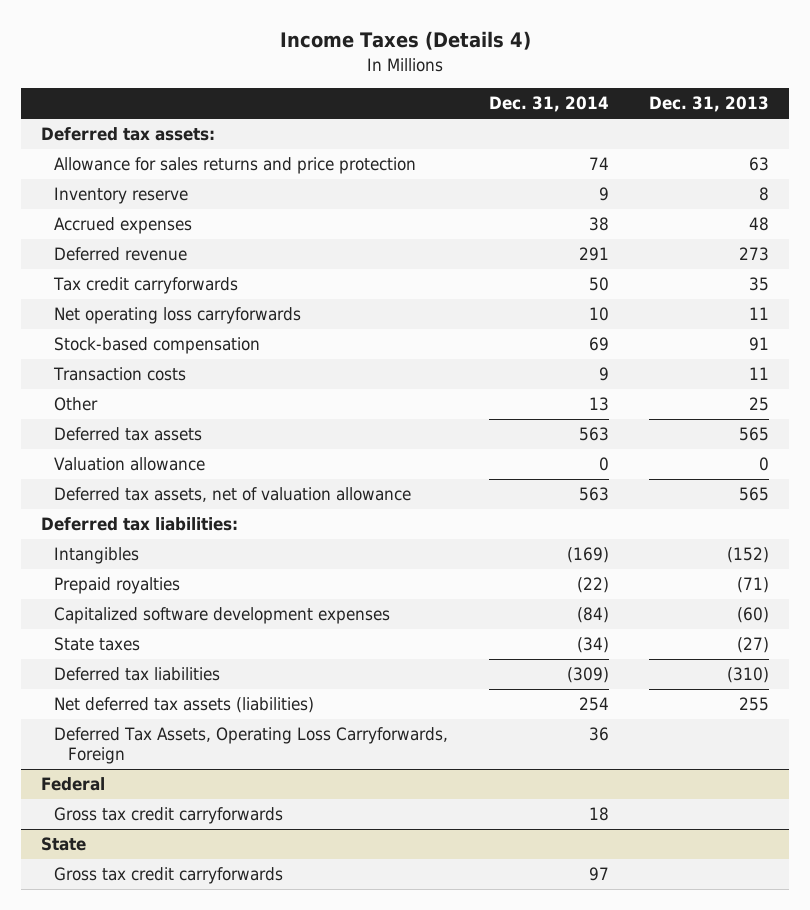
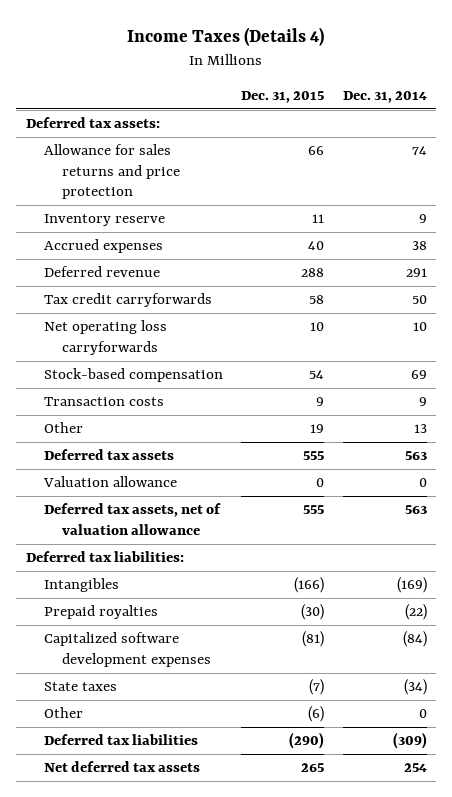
- | Dec. 31, 2014 | Dec. 31, 2013
+ | Dec. 31, 2015 | Dec. 31, 2014
+ Other | (6) | 0
- Net deferred tax assets (liabilities) | 254 | 255
- Deferred Tax Assets, Operating Loss Carryforwards, Foreign | 36 |
- Federal
- Gross tax credit carryforwards | 18 |
- State
- Gross tax credit carryforwards | 97 |
+ Net deferred tax assets | 265 | 254

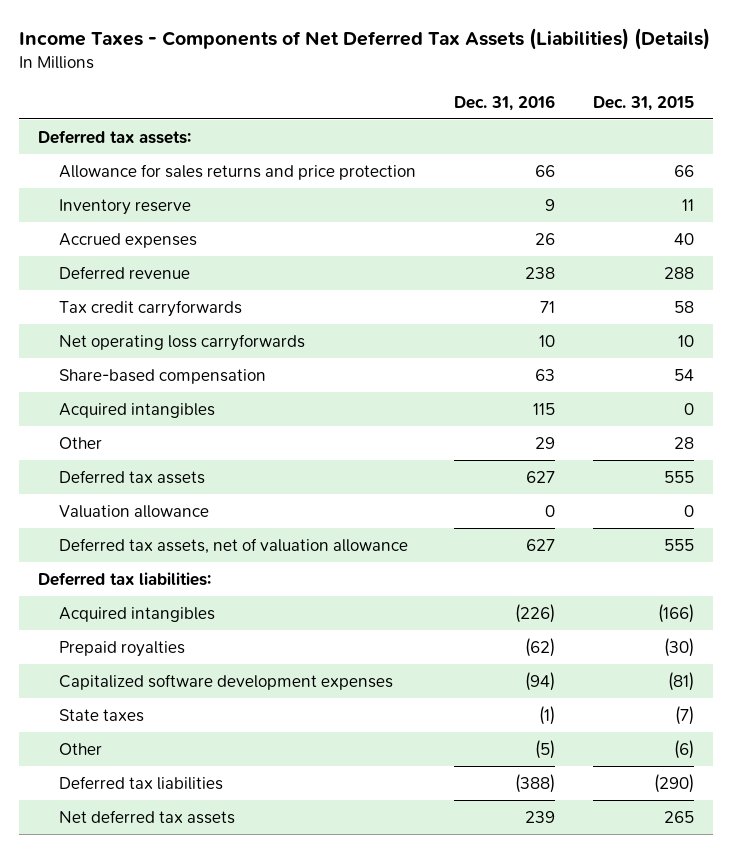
- Income Taxes (Details 4)
+ Income Taxes - Components of Net Deferred Tax Assets (Liabilities) (Details)
- | Dec. 31, 2015 | Dec. 31, 2014
+ | Dec. 31, 2016 | Dec. 31, 2015
- Stock-based compensation | 54 | 69
- Transaction costs | 9 | 9
- Other | 19 | 13
+ Share-based compensation | 63 | 54
+ Acquired intangibles | 115 | 0
+ Other | 29 | 28
- Intangibles | (166) | (169)
+ Acquired intangibles | (226) | (166)

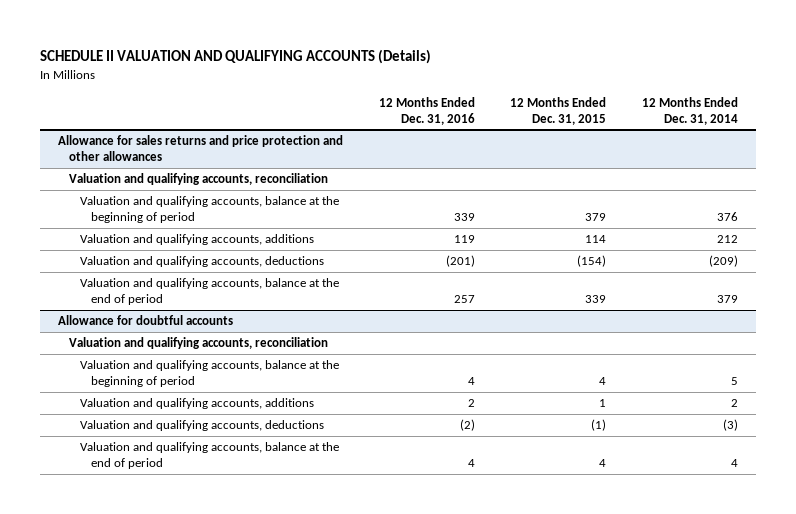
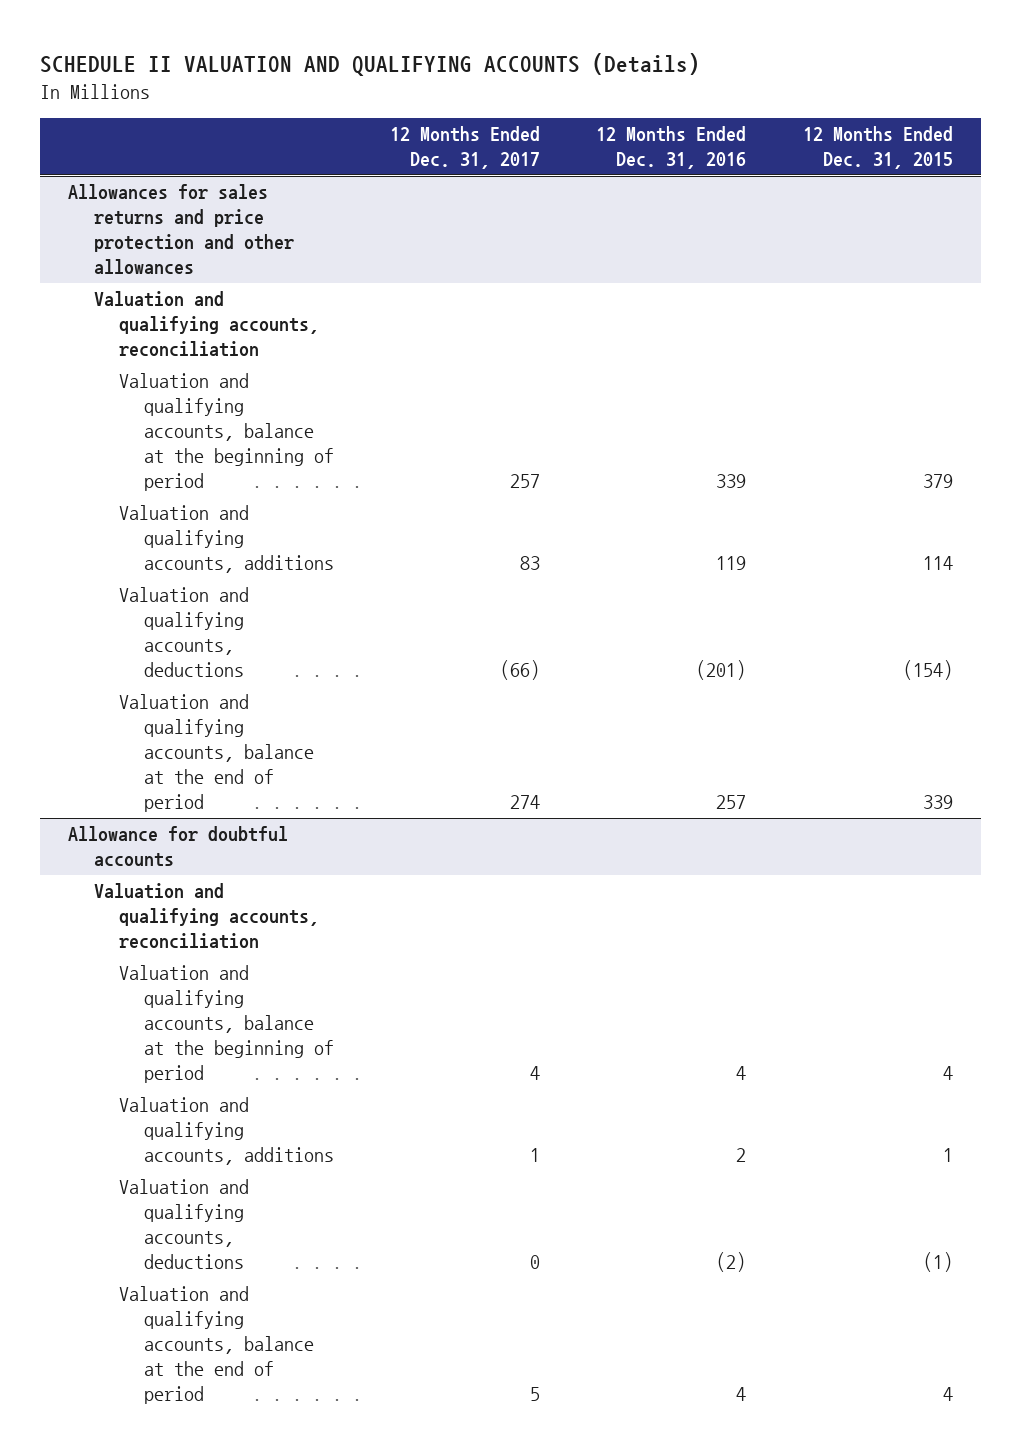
- | 12 Months Ended Dec. 31, 2016 | 12 Months Ended Dec. 31, 2015 | 12 Months Ended Dec. 31, 2014
+ | 12 Months Ended Dec. 31, 2017 | 12 Months Ended Dec. 31, 2016 | 12 Months Ended Dec. 31, 2015
- Allowance for sales returns and price protection and other allowances
+ Allowances for sales returns and price protection and other allowances

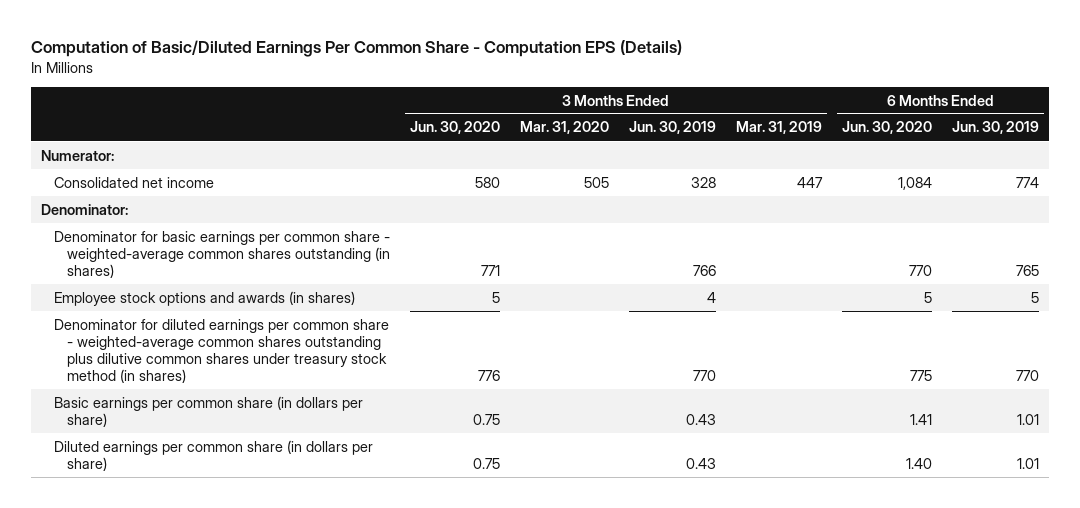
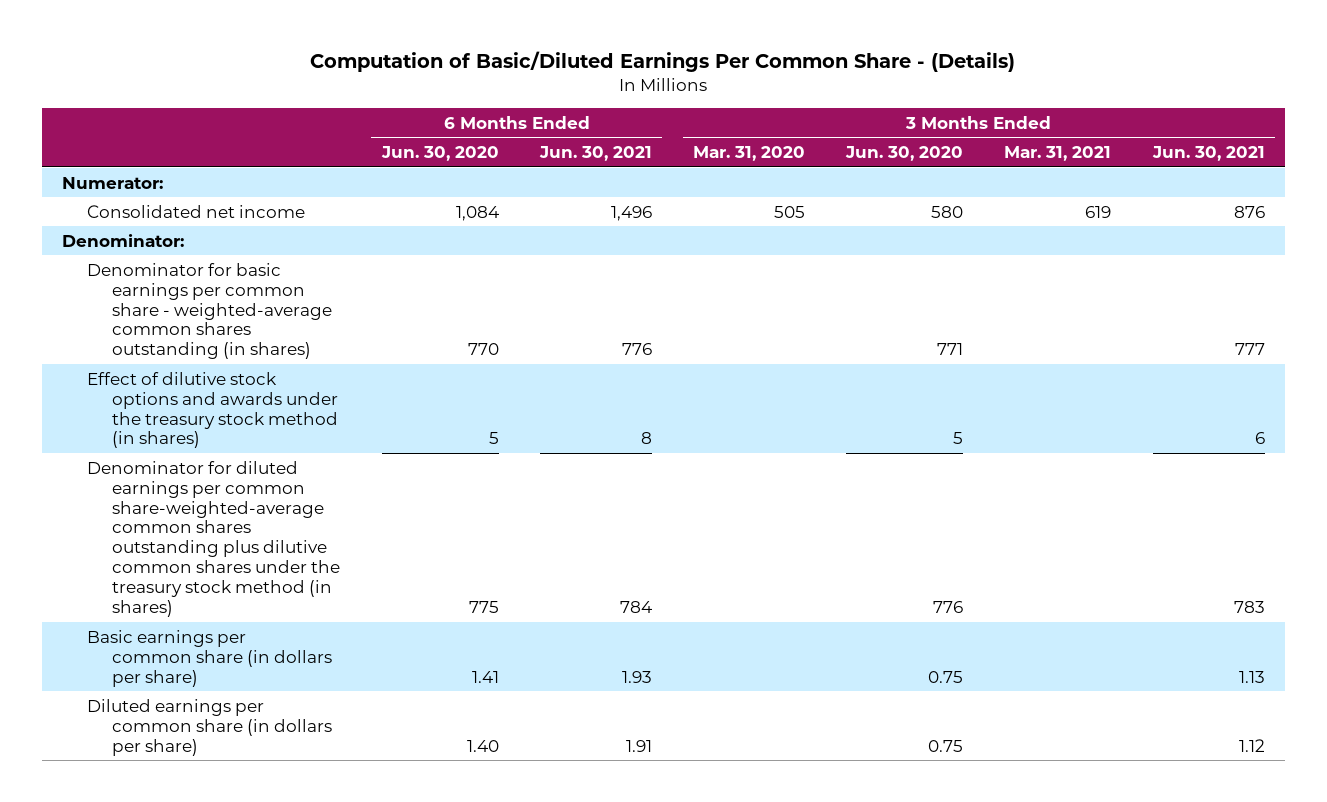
- Computation of Basic/Diluted Earnings Per Common Share - Computation EPS (Details)
+ Computation of Basic/Diluted Earnings Per Common Share - (Details)
- | 3 Months Ended Jun. 30, 2020 | 3 Months Ended Mar. 31, 2020 | 3 Months Ended Jun. 30, 2019 | 3 Months Ended Mar. 31, 2019 | 6 Months Ended Jun. 30, 2020 | 6 Months Ended Jun. 30, 2019
+ | 6 Months Ended Jun. 30, 2020 | 6 Months Ended Jun. 30, 2021 | 3 Months Ended Mar. 31, 2020 | 3 Months Ended Jun. 30, 2020 | 3 Months Ended Mar. 31, 2021 | 3 Months Ended Jun. 30, 2021
- Employee stock options and awards (in shares) | 5 | | 4 | | 5 | 5
- Denominator for diluted earnings per common share - weighted-average common shares outstanding plus dilutive common shares under treasury stock method (in shares) | 776 | | 770 | | 775 | 770
+ Effect of dilutive stock options and awards under the treasury stock method (in shares) | 5 | 8 | | 5 | | 6
+ Denominator for diluted earnings per common share-weighted-average common shares outstanding plus dilutive common shares under the treasury stock method (in shares) | 775 | 784 | | 776 | | 783

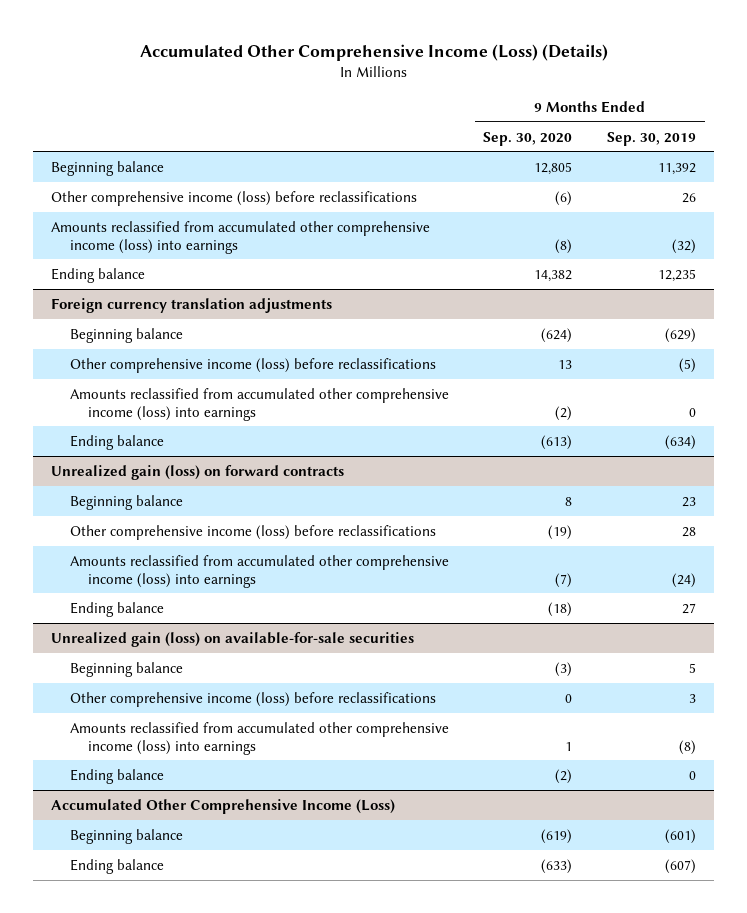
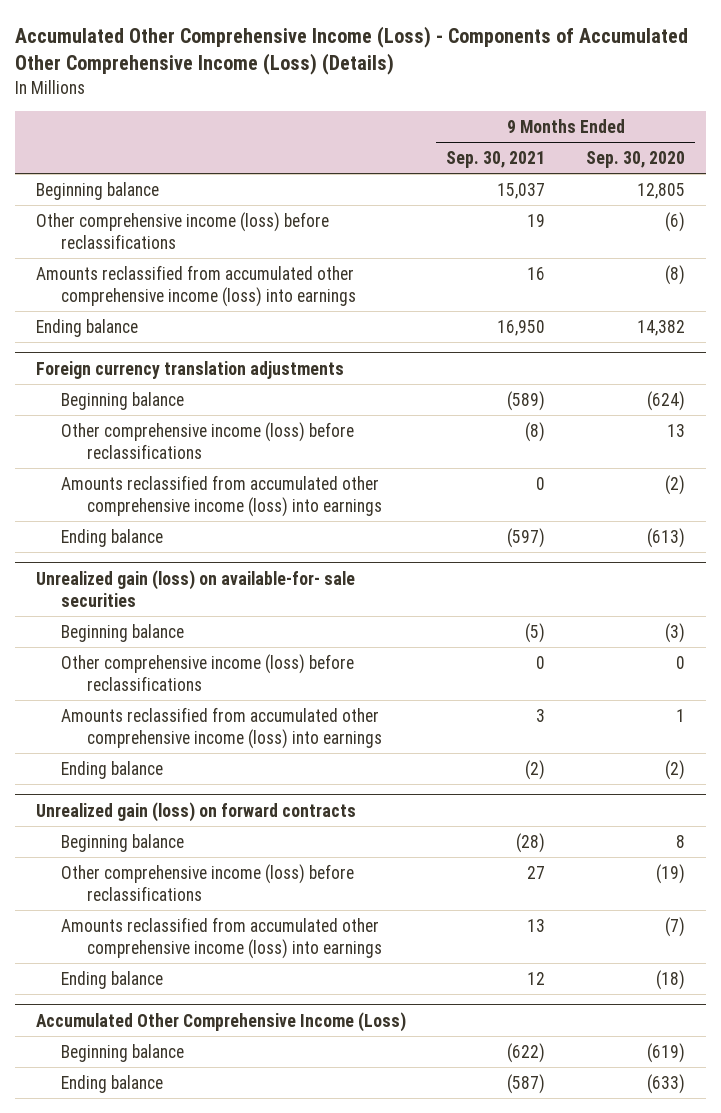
- Accumulated Other Comprehensive Income (Loss) (Details)
+ Accumulated Other Comprehensive Income (Loss) - Components of Accumulated Other Comprehensive Income (Loss) (Details)
- | 9 Months Ended Sep. 30, 2020 | 9 Months Ended Sep. 30, 2019
+ | 9 Months Ended Sep. 30, 2021 | 9 Months Ended Sep. 30, 2020
+ Unrealized gain (loss) on available-for- sale securities
+ Beginning balance | (5) | (3)
+ Other comprehensive income (loss) before reclassifications | 0 | 0
+ Amounts reclassified from accumulated other comprehensive income (loss) into earnings | 3 | 1
+ Ending balance | (2) | (2)
- Unrealized gain (loss) on available-for-sale securities
- Beginning balance | (3) | 5
- Other comprehensive income (loss) before reclassifications | 0 | 3
- Amounts reclassified from accumulated other comprehensive income (loss) into earnings | 1 | (8)
- Ending balance | (2) | 0

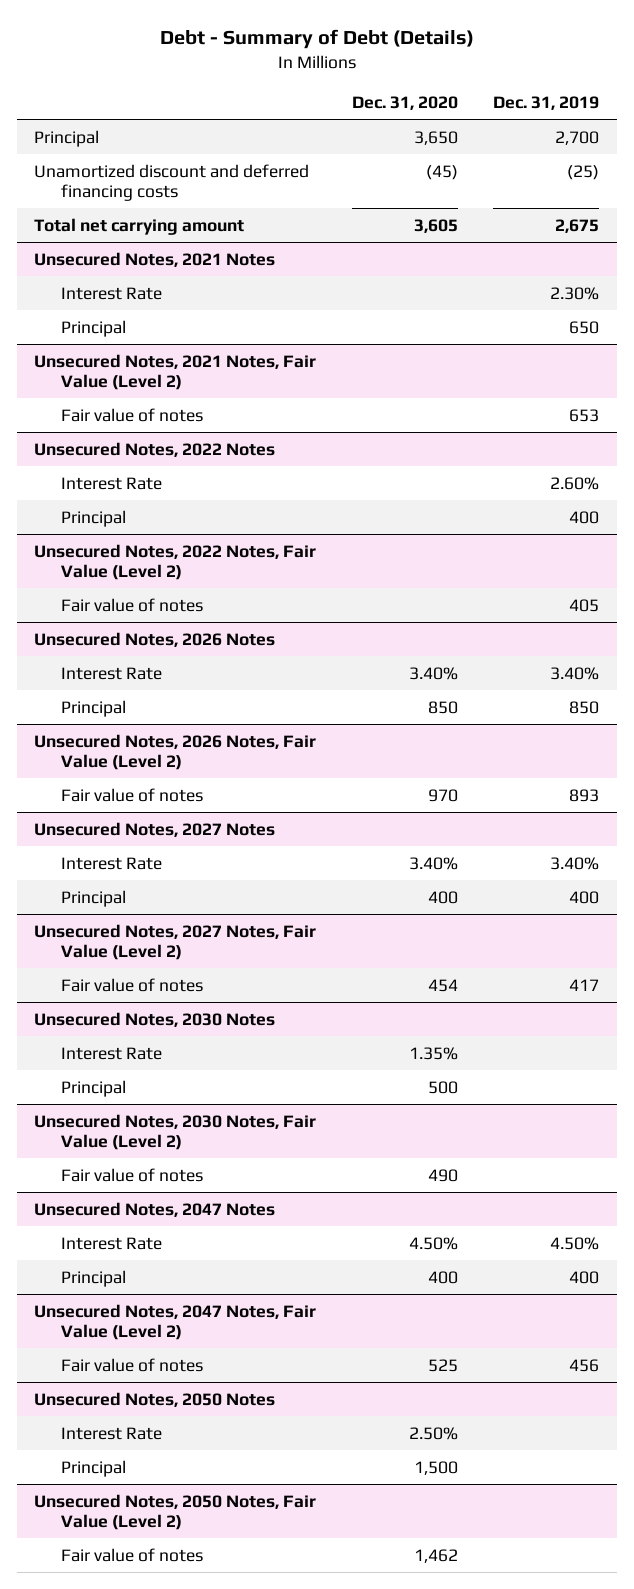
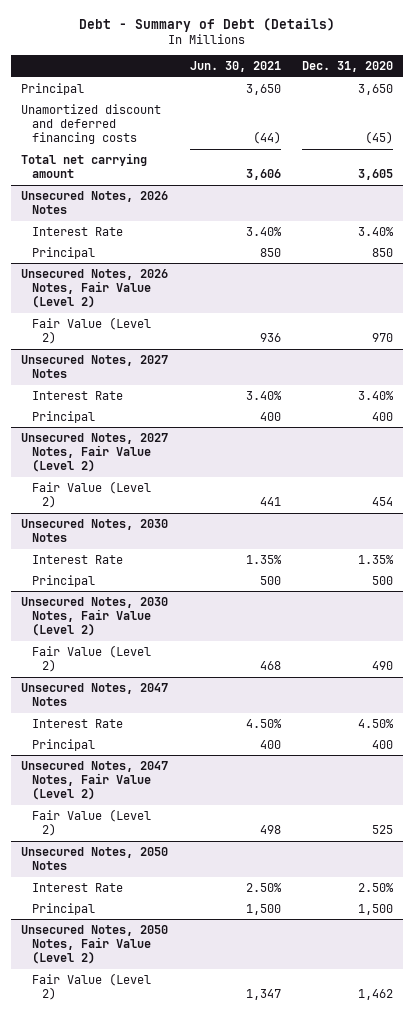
- | Dec. 31, 2020 | Dec. 31, 2019
+ | Jun. 30, 2021 | Dec. 31, 2020
- Unsecured Notes, 2021 Notes
- Interest Rate | | 2.30%
- Principal | | 650
- Unsecured Notes, 2021 Notes, Fair Value (Level 2)
- Fair value of notes | | 653
- Unsecured Notes, 2022 Notes
- Interest Rate | | 2.60%
- Principal | | 400
- Unsecured Notes, 2022 Notes, Fair Value (Level 2)
- Fair value of notes | | 405
@ Unsecured Notes, 2026 Notes, Fair Value (Level 2)
- Fair value of notes | 970 | 893
+ Fair Value (Level 2) | 936 | 970
@ Unsecured Notes, 2027 Notes, Fair Value (Level 2)
- Fair value of notes | 454 | 417
+ Fair Value (Level 2) | 441 | 454
@ Unsecured Notes, 2030 Notes, Fair Value (Level 2)
- Fair value of notes | 490 |
+ Fair Value (Level 2) | 468 | 490
@ Unsecured Notes, 2047 Notes, Fair Value (Level 2)
- Fair value of notes | 525 | 456
+ Fair Value (Level 2) | 498 | 525
@ Unsecured Notes, 2050 Notes, Fair Value (Level 2)
- Fair value of notes | 1,462 |
+ Fair Value (Level 2) | 1,347 | 1,462

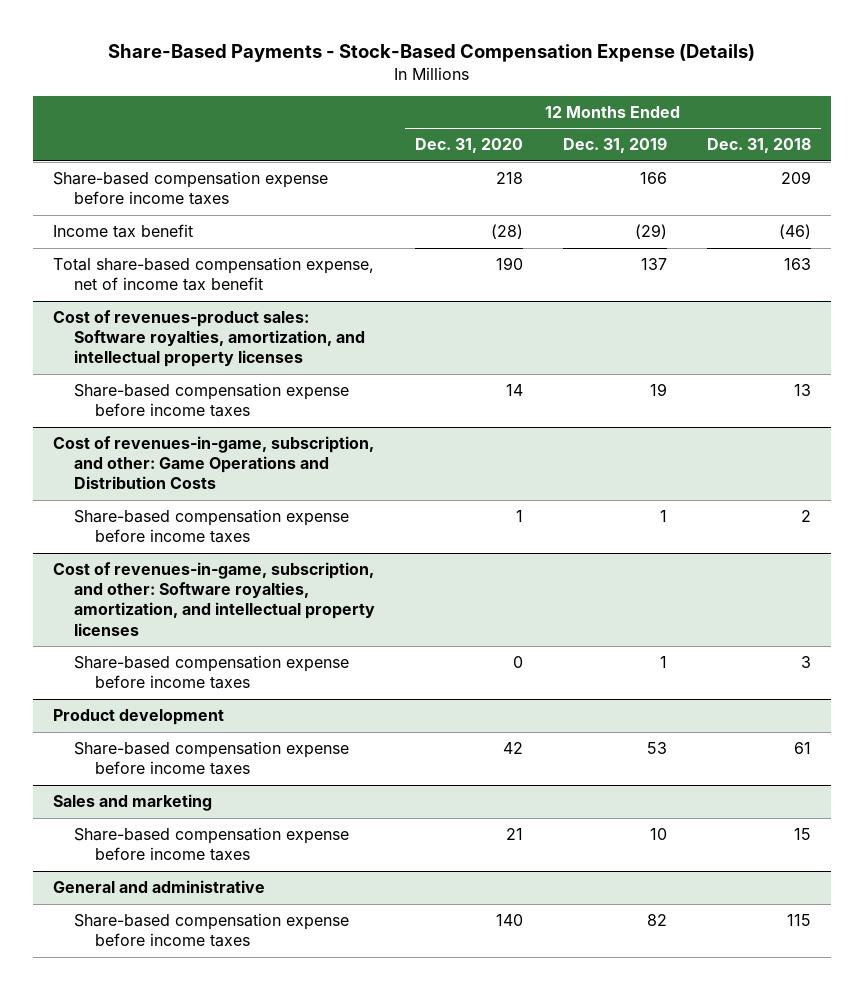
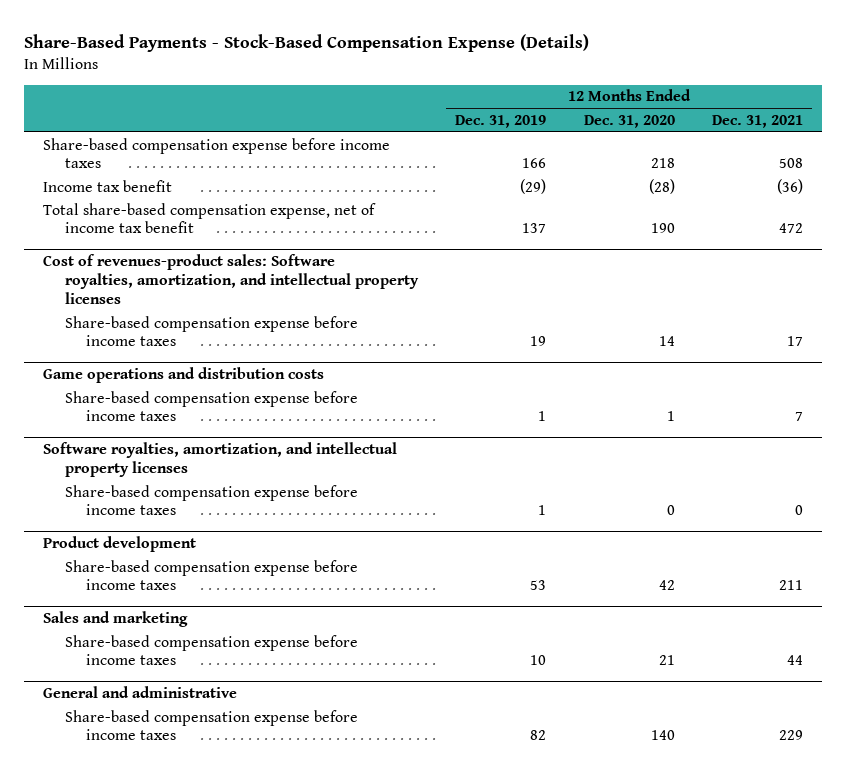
- | 12 Months Ended Dec. 31, 2020 | 12 Months Ended Dec. 31, 2019 | 12 Months Ended Dec. 31, 2018
+ | 12 Months Ended Dec. 31, 2019 | 12 Months Ended Dec. 31, 2020 | 12 Months Ended Dec. 31, 2021
- Cost of revenues-in-game, subscription, and other: Game Operations and Distribution Costs
+ Game operations and distribution costs
- Cost of revenues-in-game, subscription, and other: Software royalties, amortization, and intellectual property licenses
+ Software royalties, amortization, and intellectual property licenses

